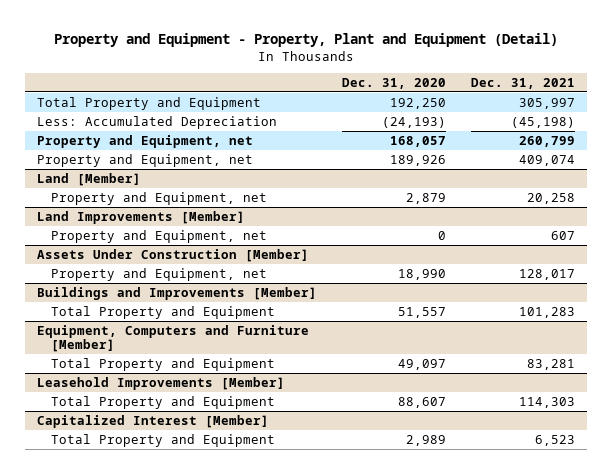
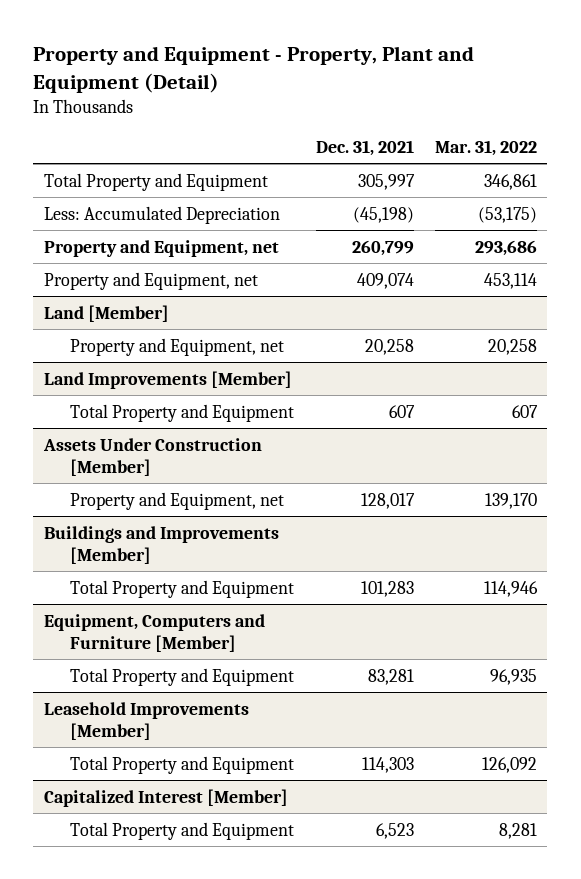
- | Dec. 31, 2020 | Dec. 31, 2021
+ | Dec. 31, 2021 | Mar. 31, 2022
@ Land Improvements [Member]
- Property and Equipment, net | 0 | 607
+ Total Property and Equipment | 607 | 607

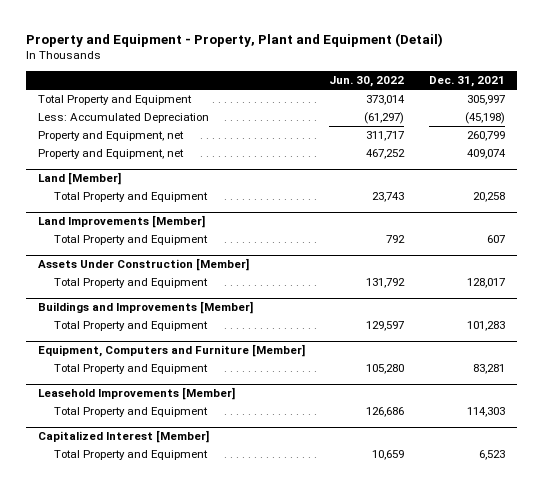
- | Dec. 31, 2021 | Mar. 31, 2022
+ | Jun. 30, 2022 | Dec. 31, 2021
@ Land [Member]
- Property and Equipment, net | 20,258 | 20,258
+ Total Property and Equipment | 23,743 | 20,258
@ Assets Under Construction [Member]
- Property and Equipment, net | 128,017 | 139,170
+ Total Property and Equipment | 131,792 | 128,017

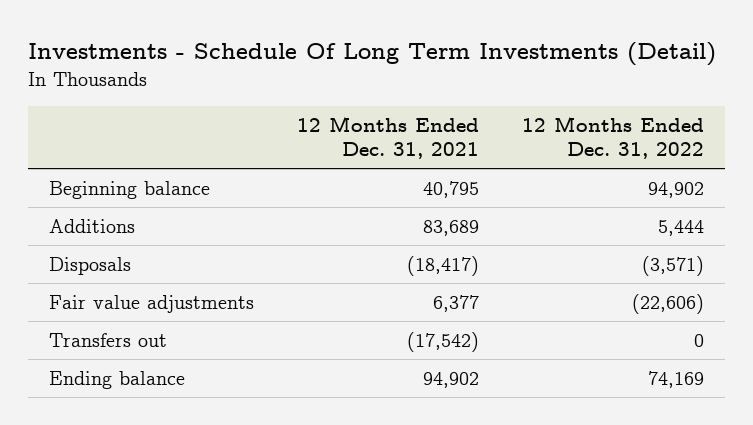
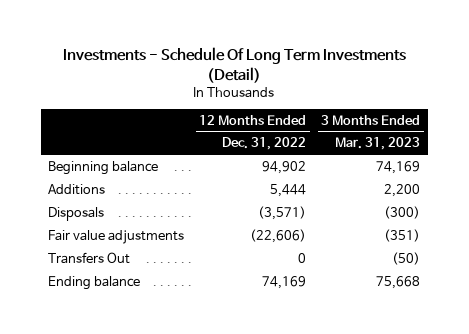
- | 12 Months Ended Dec. 31, 2021 | 12 Months Ended Dec. 31, 2022
+ | 12 Months Ended Dec. 31, 2022 | 3 Months Ended Mar. 31, 2023
- Transfers out | (17,542) | 0
+ Transfers Out | 0 | (50)

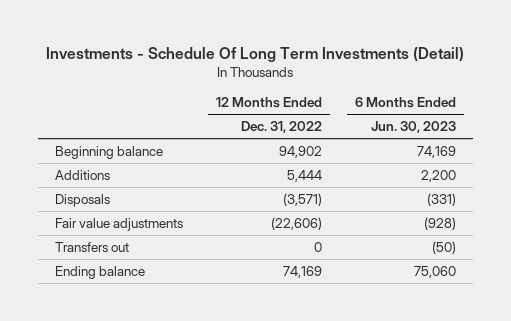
- | 12 Months Ended Dec. 31, 2022 | 3 Months Ended Mar. 31, 2023
+ | 12 Months Ended Dec. 31, 2022 | 6 Months Ended Jun. 30, 2023
- Transfers Out | 0 | (50)
+ Transfers out | 0 | (50)

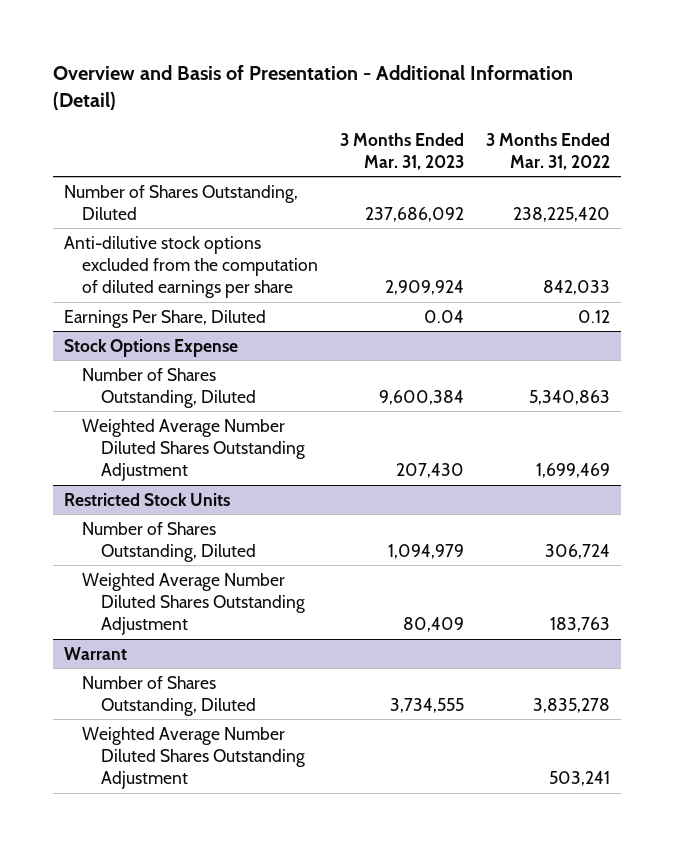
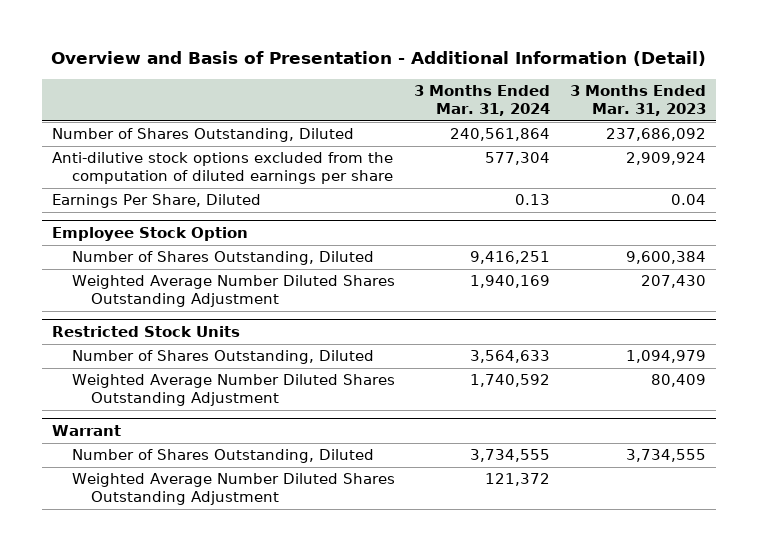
- | 3 Months Ended Mar. 31, 2023 | 3 Months Ended Mar. 31, 2022
+ | 3 Months Ended Mar. 31, 2024 | 3 Months Ended Mar. 31, 2023
- Stock Options Expense
+ Employee Stock Option

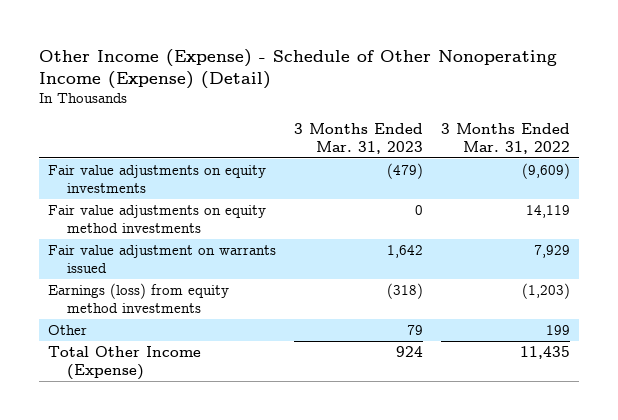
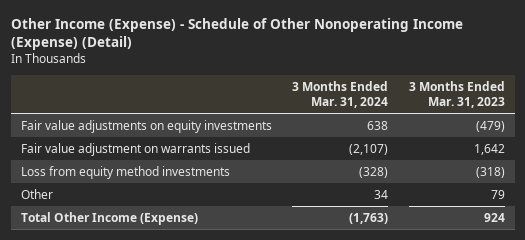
- | 3 Months Ended Mar. 31, 2023 | 3 Months Ended Mar. 31, 2022
+ | 3 Months Ended Mar. 31, 2024 | 3 Months Ended Mar. 31, 2023
- Fair value adjustments on equity method investments | 0 | 14,119
- Earnings (loss) from equity method investments | (318) | (1,203)
+ Loss from equity method investments | (328) | (318)

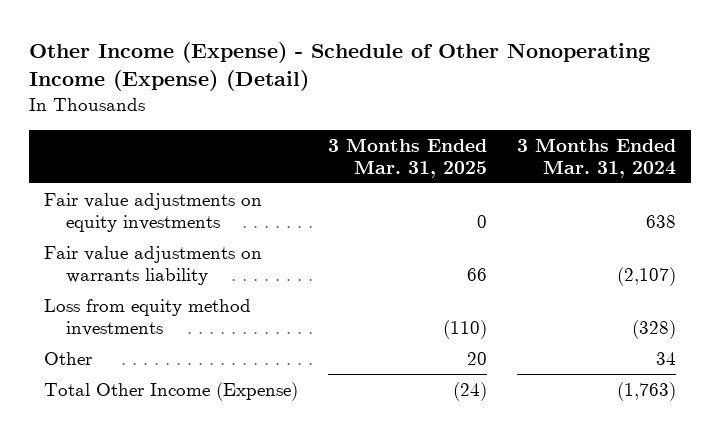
- | 3 Months Ended Mar. 31, 2024 | 3 Months Ended Mar. 31, 2023
+ | 3 Months Ended Mar. 31, 2025 | 3 Months Ended Mar. 31, 2024
- Fair value adjustment on warrants issued | (2,107) | 1,642
+ Fair value adjustments on warrants liability | 66 | (2,107)

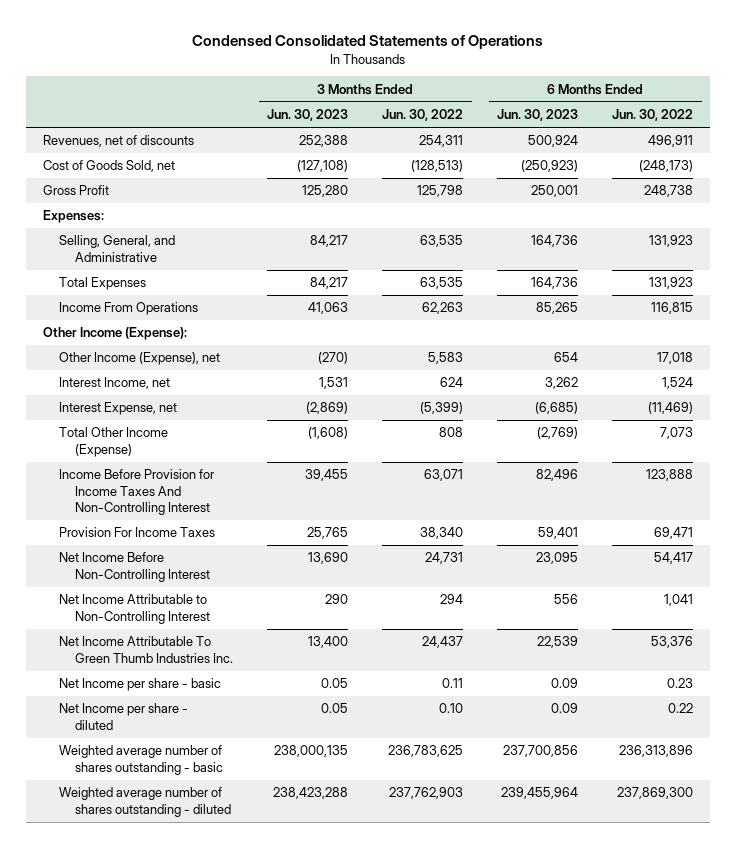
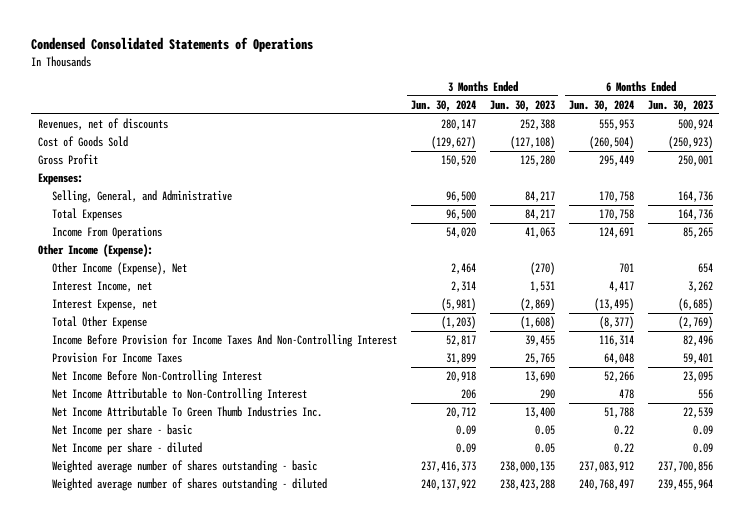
- | 3 Months Ended Jun. 30, 2023 | 3 Months Ended Jun. 30, 2022 | 6 Months Ended Jun. 30, 2023 | 6 Months Ended Jun. 30, 2022
+ | 3 Months Ended Jun. 30, 2024 | 3 Months Ended Jun. 30, 2023 | 6 Months Ended Jun. 30, 2024 | 6 Months Ended Jun. 30, 2023
- Cost of Goods Sold, net | (127,108) | (128,513) | (250,923) | (248,173)
+ Cost of Goods Sold | (129,627) | (127,108) | (260,504) | (250,923)
- Other Income (Expense), net | (270) | 5,583 | 654 | 17,018
+ Other Income (Expense), Net | 2,464 | (270) | 701 | 654
- Total Other Income (Expense) | (1,608) | 808 | (2,769) | 7,073
+ Total Other Expense | (1,203) | (1,608) | (8,377) | (2,769)

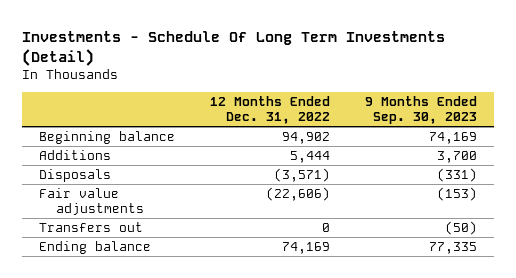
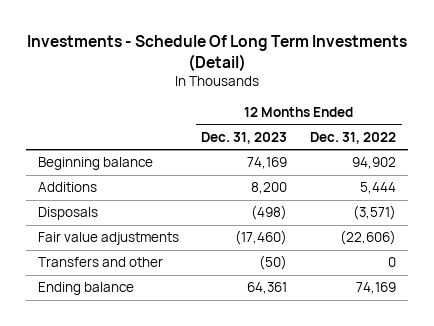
- | 12 Months Ended Dec. 31, 2022 | 9 Months Ended Sep. 30, 2023
+ | 12 Months Ended Dec. 31, 2023 | 12 Months Ended Dec. 31, 2022
- Transfers out | 0 | (50)
+ Transfers and other | (50) | 0

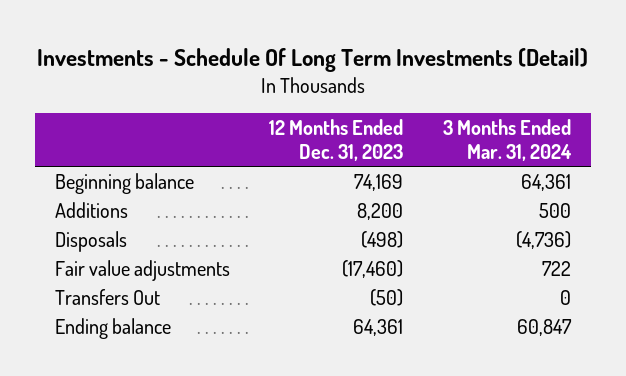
- | 12 Months Ended Dec. 31, 2023 | 12 Months Ended Dec. 31, 2022
+ | 12 Months Ended Dec. 31, 2023 | 3 Months Ended Mar. 31, 2024
- Transfers and other | (50) | 0
+ Transfers Out | (50) | 0

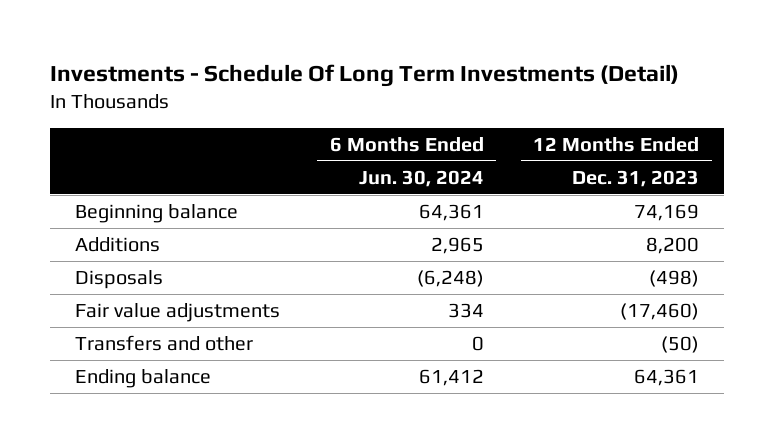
- | 12 Months Ended Dec. 31, 2023 | 3 Months Ended Mar. 31, 2024
+ | 6 Months Ended Jun. 30, 2024 | 12 Months Ended Dec. 31, 2023
- Transfers Out | (50) | 0
+ Transfers and other | 0 | (50)

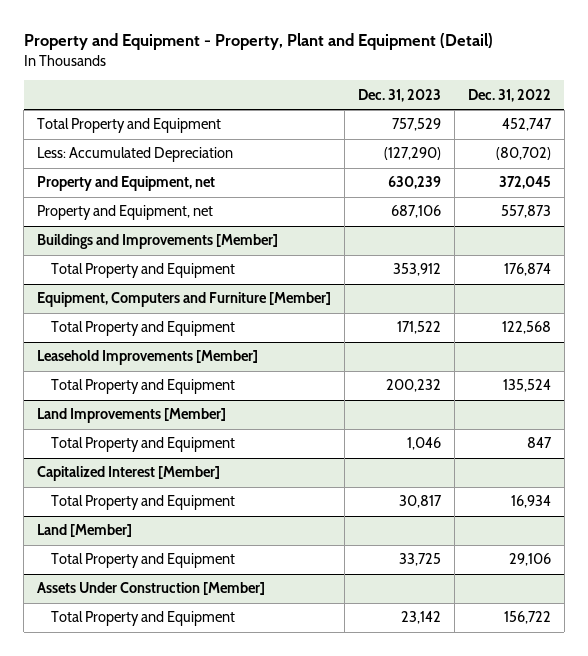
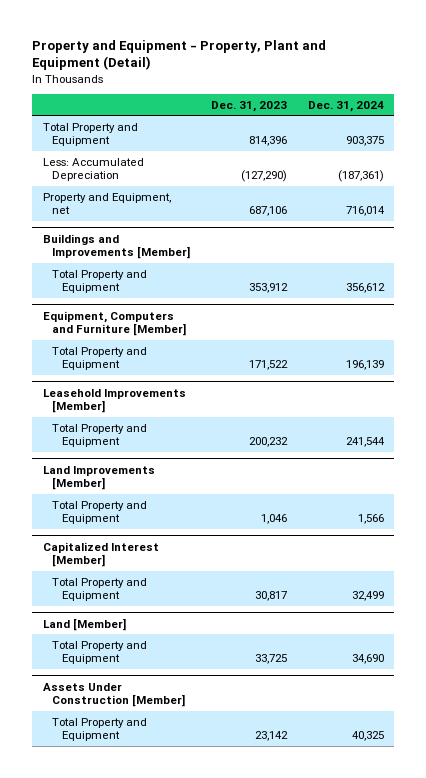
- | Dec. 31, 2023 | Dec. 31, 2022
+ | Dec. 31, 2023 | Dec. 31, 2024
- Total Property and Equipment | 757,529 | 452,747
+ Total Property and Equipment | 814,396 | 903,375
- Property and Equipment, net | 630,239 | 372,045

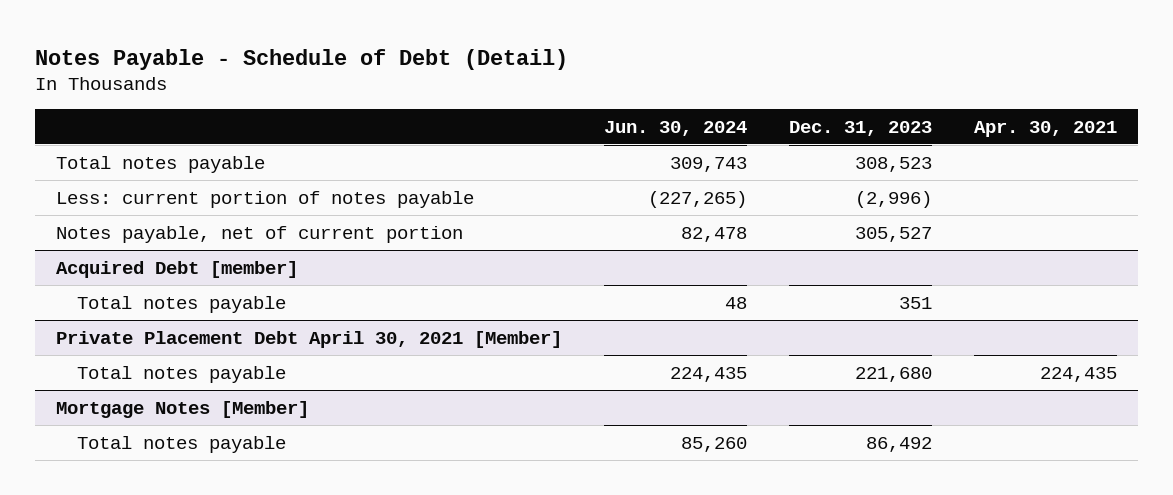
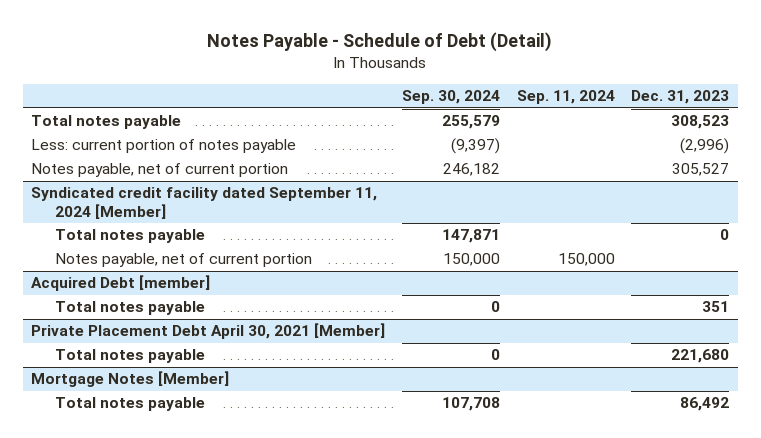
- | Jun. 30, 2024 | Dec. 31, 2023 | Apr. 30, 2021
+ | Sep. 30, 2024 | Sep. 11, 2024 | Dec. 31, 2023
+ Syndicated credit facility dated September 11, 2024 [Member]
+ Total notes payable | 147,871 | | 0
+ Notes payable, net of current portion | 150,000 | 150,000 |

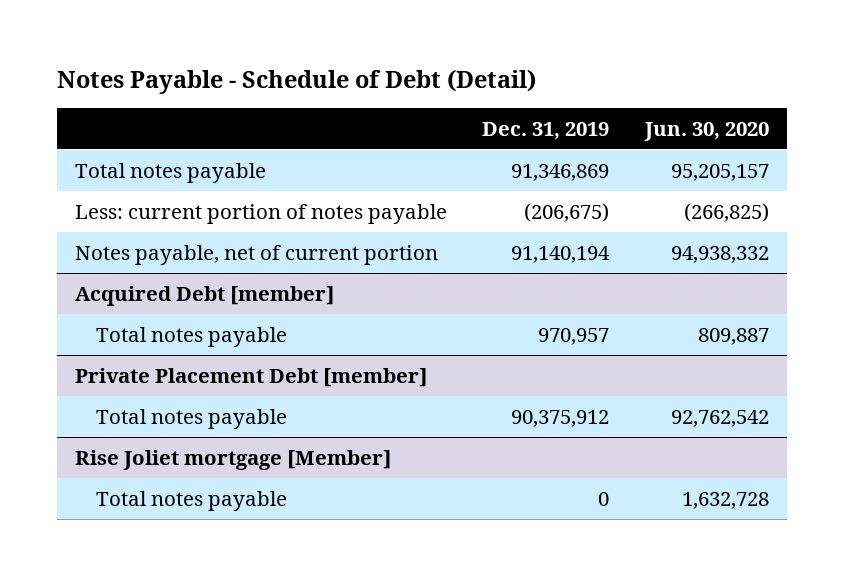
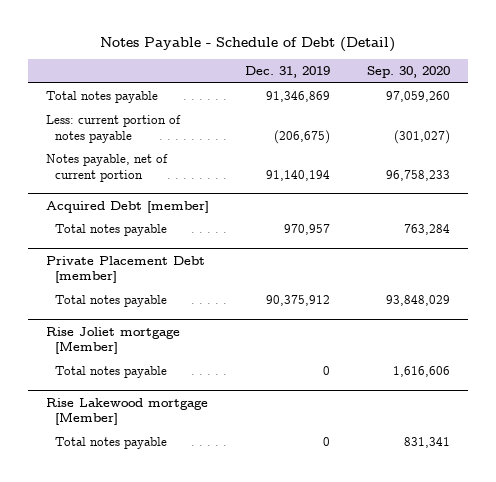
- | Dec. 31, 2019 | Jun. 30, 2020
+ | Dec. 31, 2019 | Sep. 30, 2020
+ Rise Lakewood mortgage [Member]
+ Total notes payable | 0 | 831,341

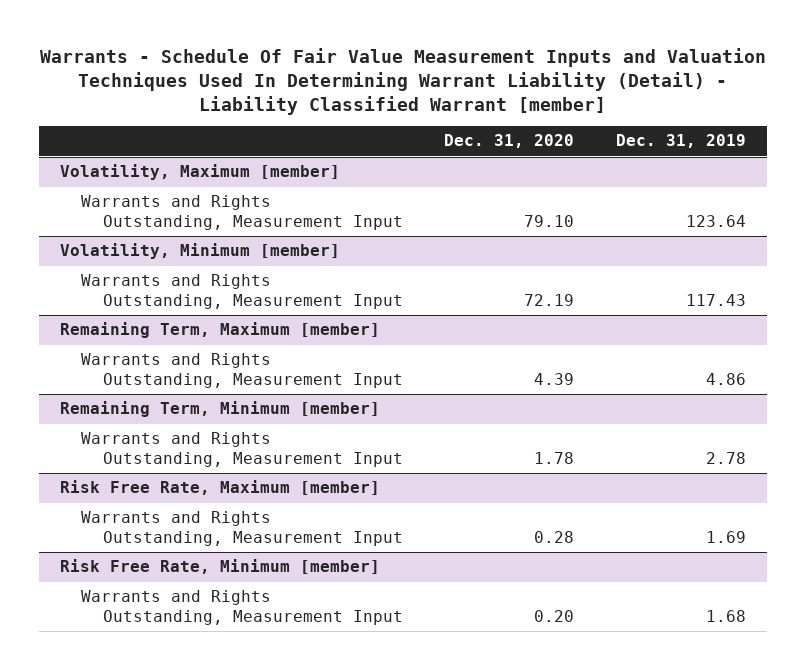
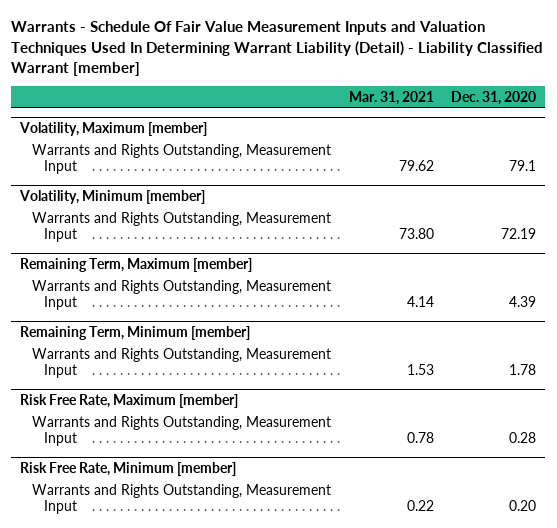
- | Dec. 31, 2020 | Dec. 31, 2019
+ | Mar. 31, 2021 | Dec. 31, 2020
@ Volatility, Maximum [member]
- Warrants and Rights Outstanding, Measurement Input | 79.10 | 123.64
+ Warrants and Rights Outstanding, Measurement Input | 79.62 | 79.1

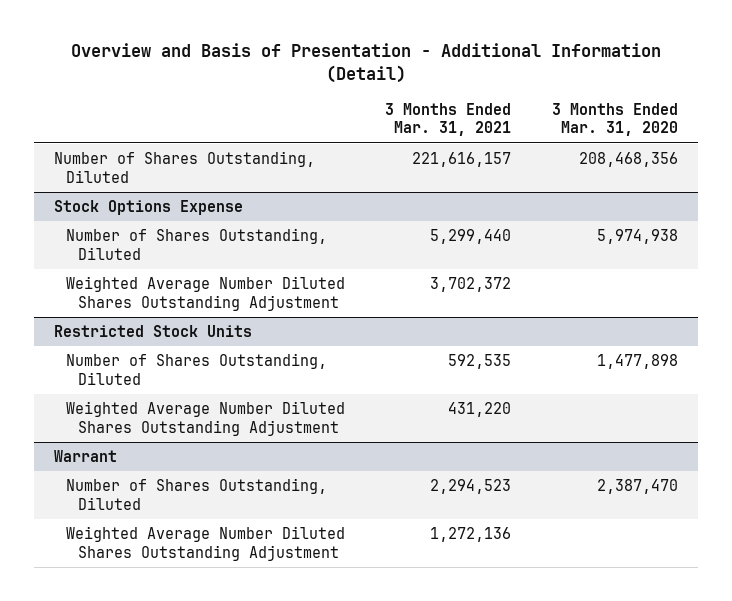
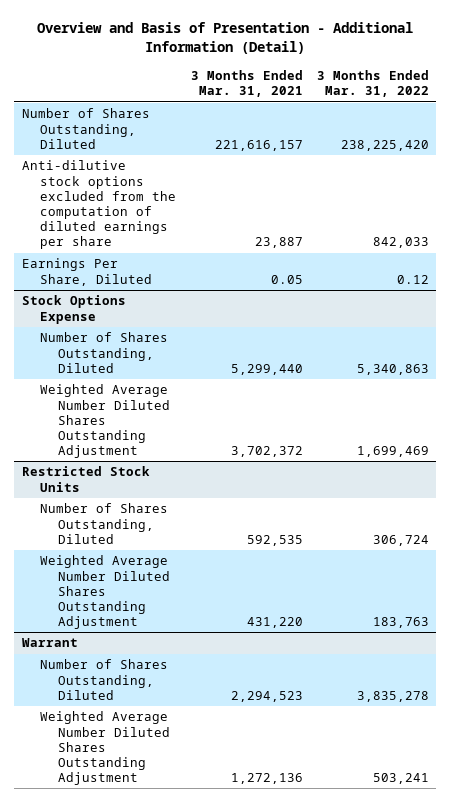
- | 3 Months Ended Mar. 31, 2021 | 3 Months Ended Mar. 31, 2020
+ | 3 Months Ended Mar. 31, 2021 | 3 Months Ended Mar. 31, 2022
+ Anti-dilutive stock options excluded from the computation of diluted earnings per share | 23,887 | 842,033
+ Earnings Per Share, Diluted | 0.05 | 0.12

